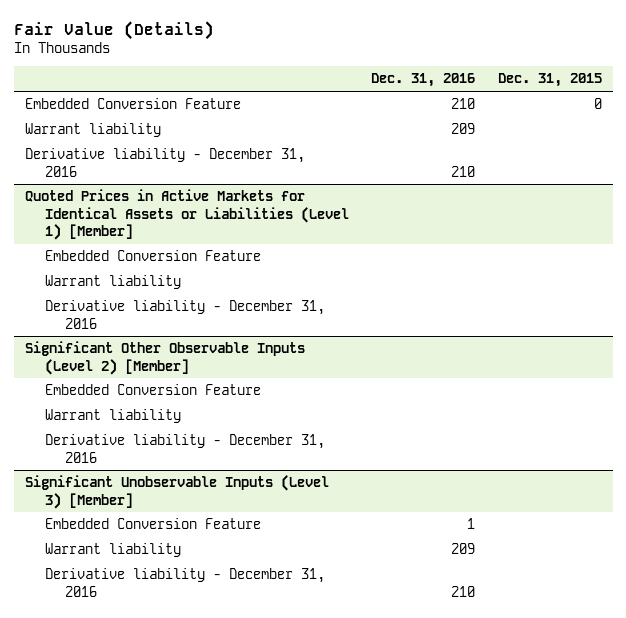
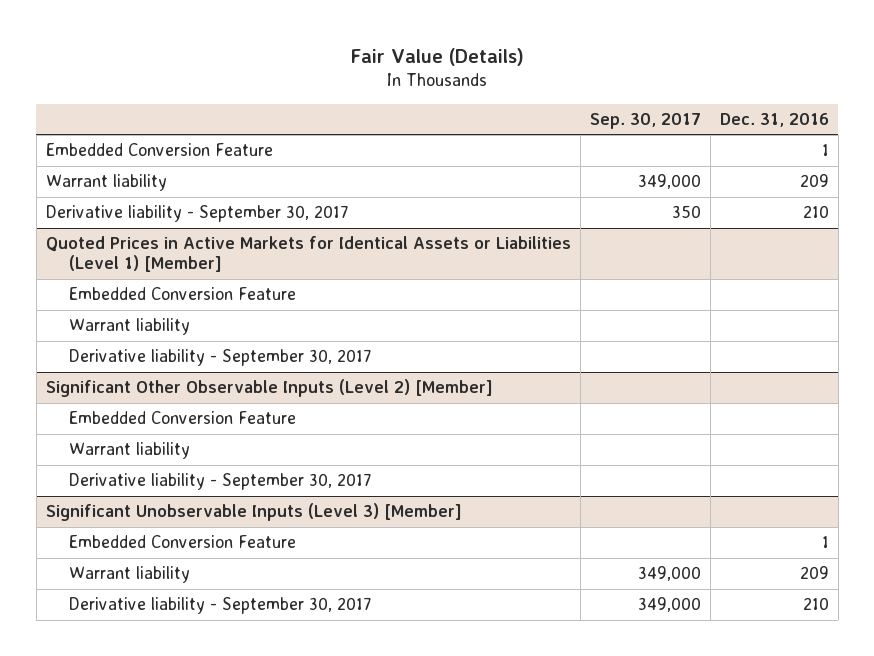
- | Dec. 31, 2016 | Dec. 31, 2015
+ | Sep. 30, 2017 | Dec. 31, 2016
- Embedded Conversion Feature | 210 | 0
+ Embedded Conversion Feature | | 1
- Derivative liability - December 31, 2016 | 210 |
+ Derivative liability - September 30, 2017 | 350 | 210
@ Quoted Prices in Active Markets for Identical Assets or Liabilities (Level 1) [Member]
- Derivative liability - December 31, 2016
+ Derivative liability - September 30, 2017
@ Significant Other Observable Inputs (Level 2) [Member]
- Derivative liability - December 31, 2016
+ Derivative liability - September 30, 2017
@ Significant Unobservable Inputs (Level 3) [Member]
- Derivative liability - December 31, 2016 | 210 |
+ Derivative liability - September 30, 2017 | 349,000 | 210

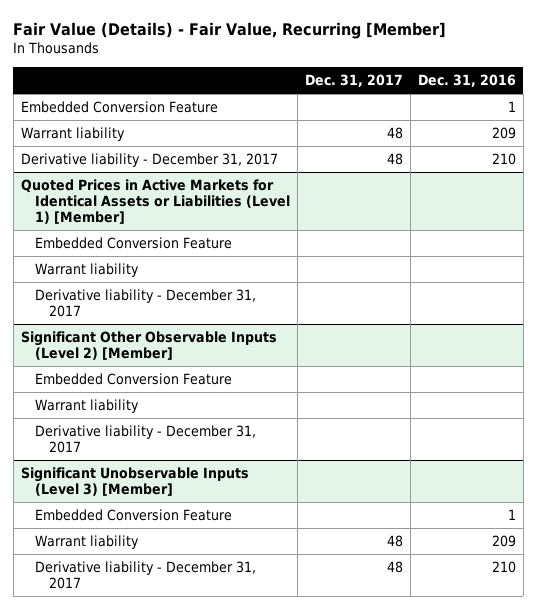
- Fair Value (Details)
+ Fair Value (Details) - Fair Value, Recurring [Member]
- | Sep. 30, 2017 | Dec. 31, 2016
+ | Dec. 31, 2017 | Dec. 31, 2016
- Derivative liability - September 30, 2017 | 350 | 210
+ Derivative liability - December 31, 2017 | 48 | 210
@ Quoted Prices in Active Markets for Identical Assets or Liabilities (Level 1) [Member]
- Derivative liability - September 30, 2017
+ Derivative liability - December 31, 2017
@ Significant Other Observable Inputs (Level 2) [Member]
- Derivative liability - September 30, 2017
+ Derivative liability - December 31, 2017
@ Significant Unobservable Inputs (Level 3) [Member]
- Derivative liability - September 30, 2017 | 349,000 | 210
+ Derivative liability - December 31, 2017 | 48 | 210

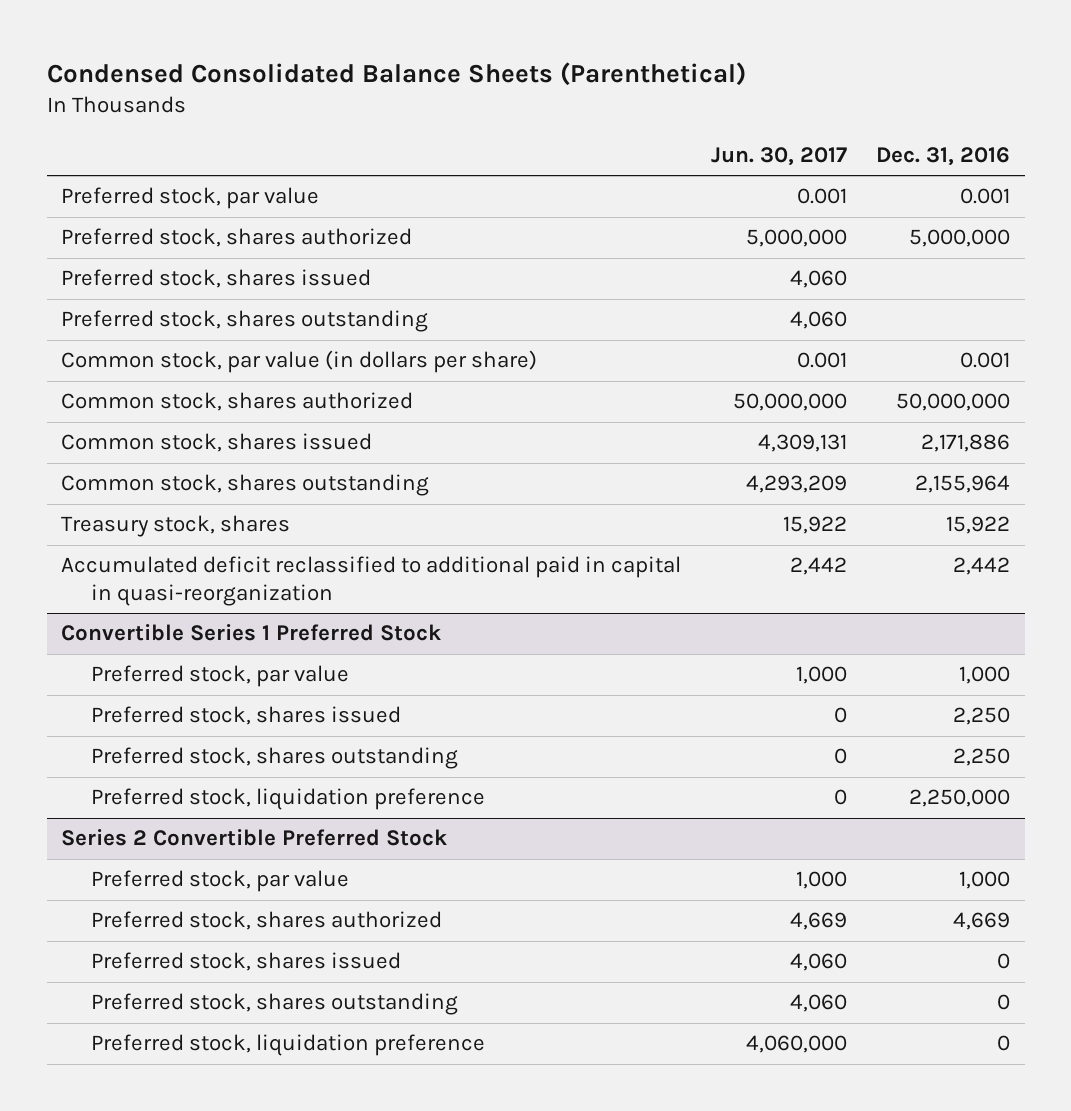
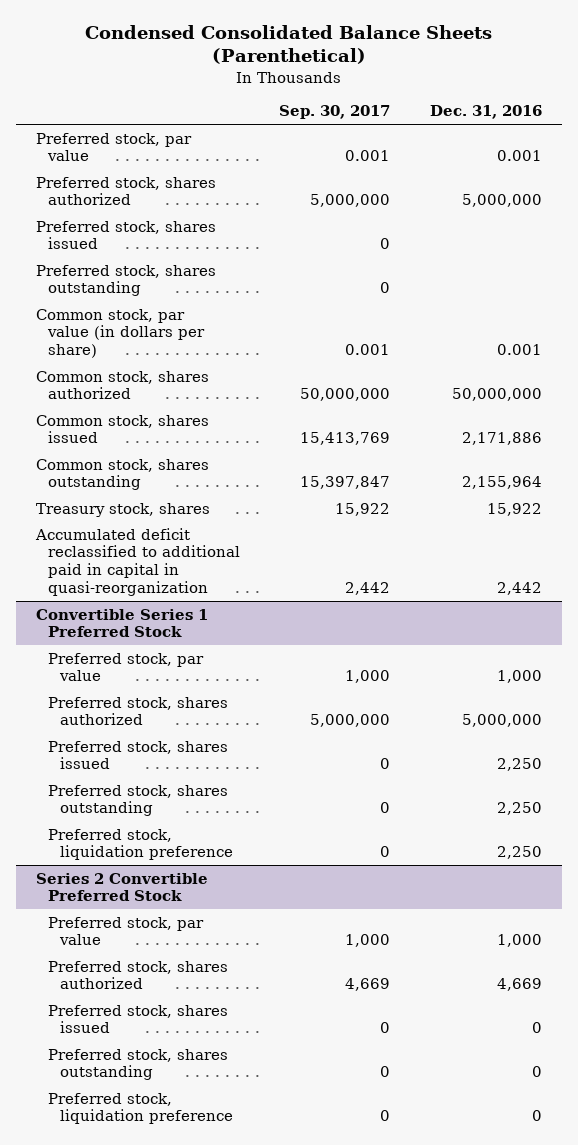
- | Jun. 30, 2017 | Dec. 31, 2016
+ | Sep. 30, 2017 | Dec. 31, 2016
@ Convertible Series 1 Preferred Stock
+ Preferred stock, shares authorized | 5,000,000 | 5,000,000
- Preferred stock, liquidation preference | 0 | 2,250,000
+ Preferred stock, liquidation preference | 0 | 2,250

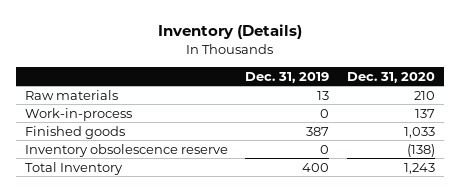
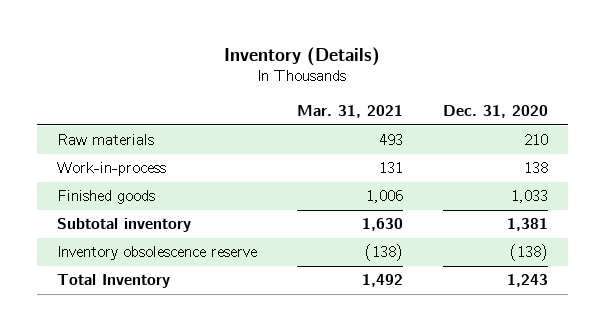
- | Dec. 31, 2019 | Dec. 31, 2020
+ | Mar. 31, 2021 | Dec. 31, 2020
- Work-in-process | 0 | 137
+ Work-in-process | 131 | 138
+ Subtotal inventory | 1,630 | 1,381

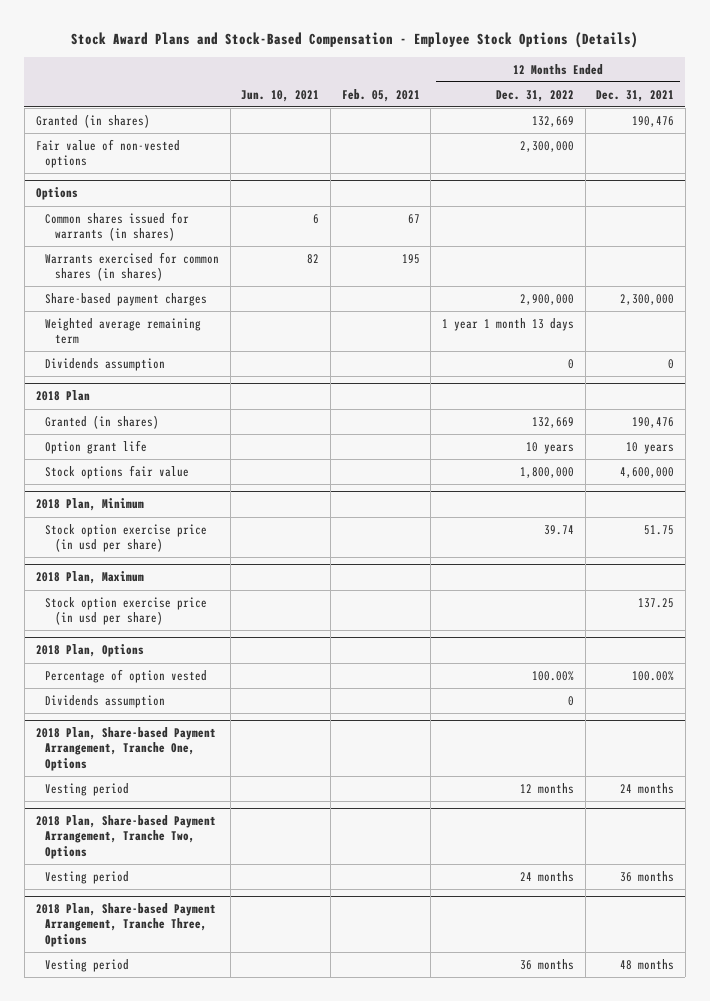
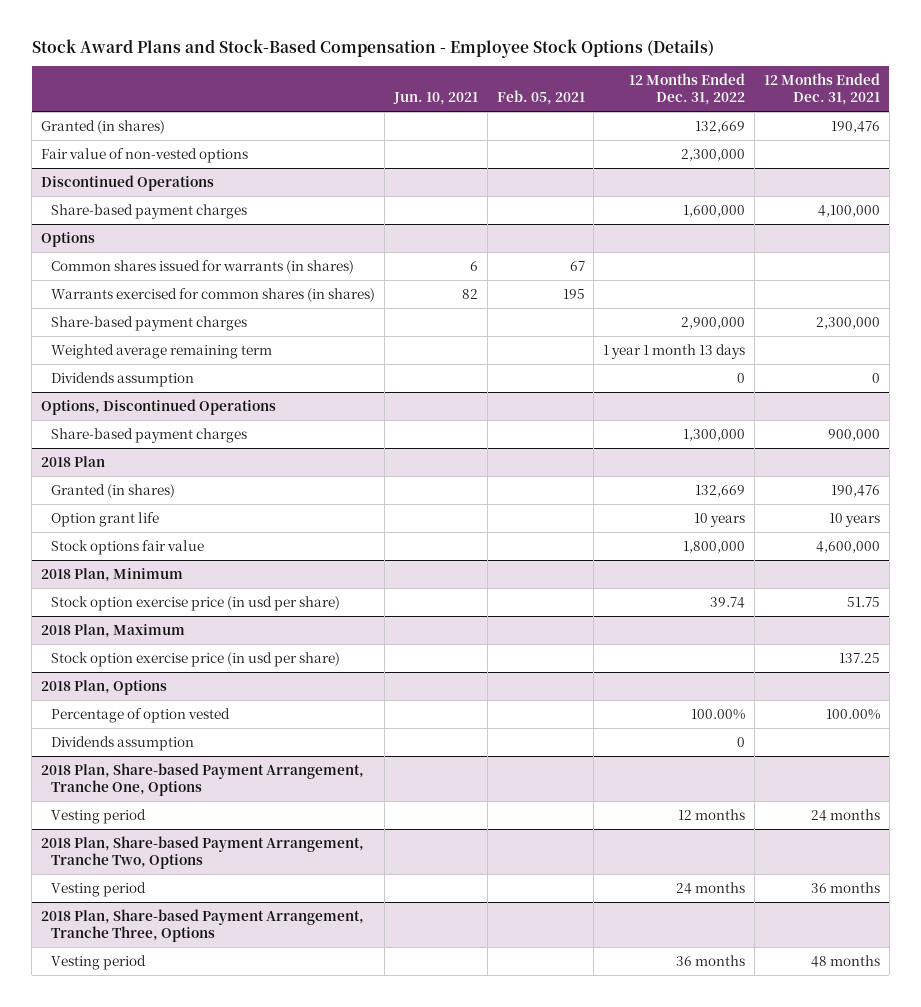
+ Discontinued Operations
+ Share-based payment charges | | | 1,600,000 | 4,100,000
+ Options, Discontinued Operations
+ Share-based payment charges | | | 1,300,000 | 900,000

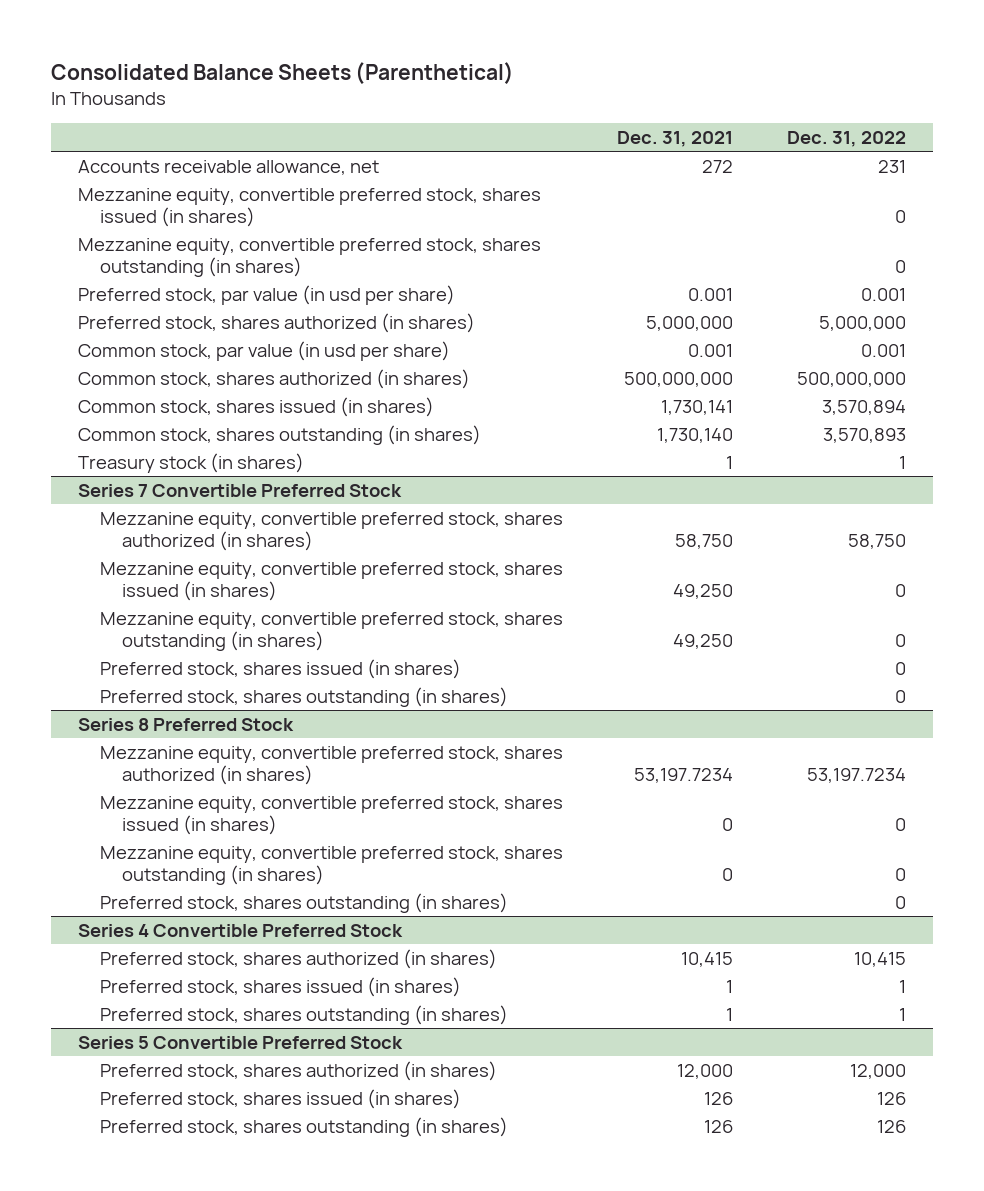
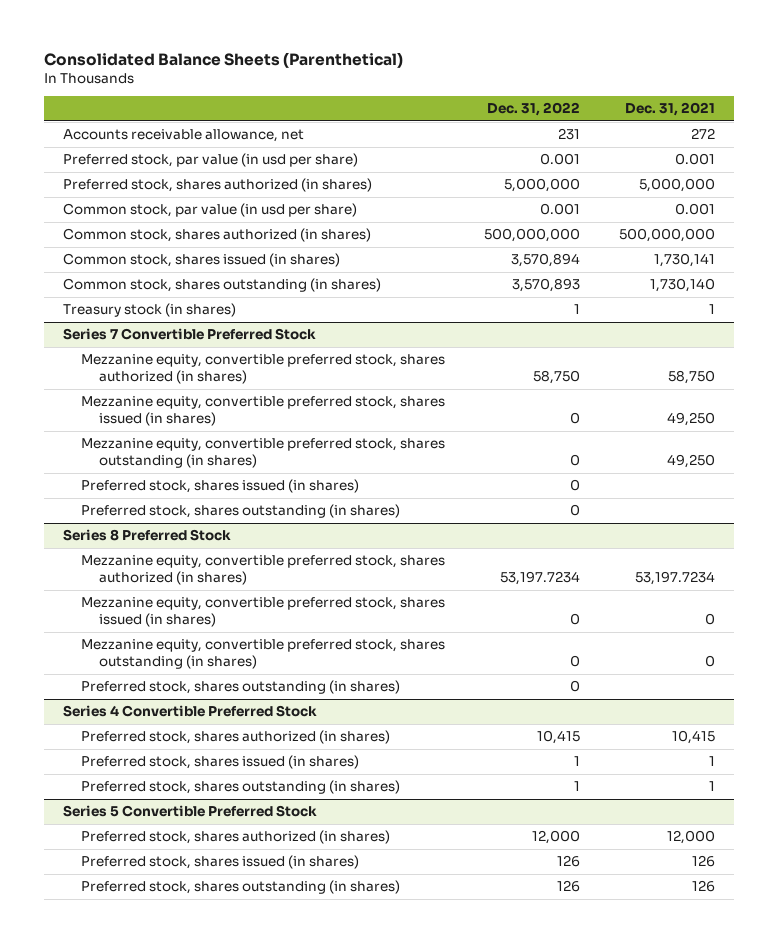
- | Dec. 31, 2021 | Dec. 31, 2022
+ | Dec. 31, 2022 | Dec. 31, 2021
- Mezzanine equity, convertible preferred stock, shares issued (in shares) | | 0
- Mezzanine equity, convertible preferred stock, shares outstanding (in shares) | | 0

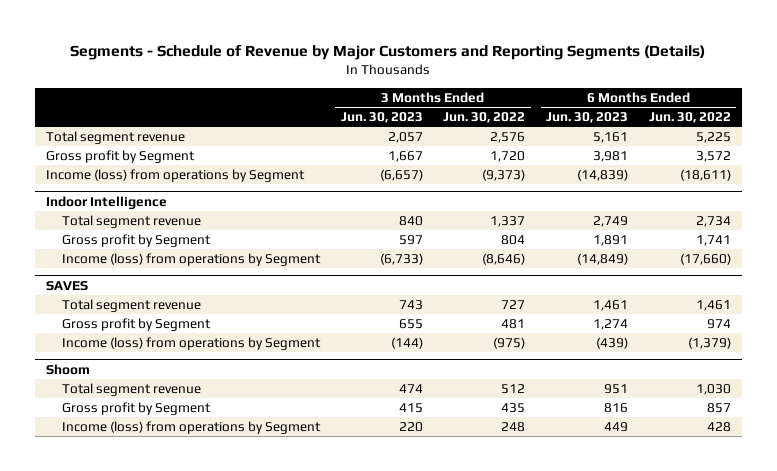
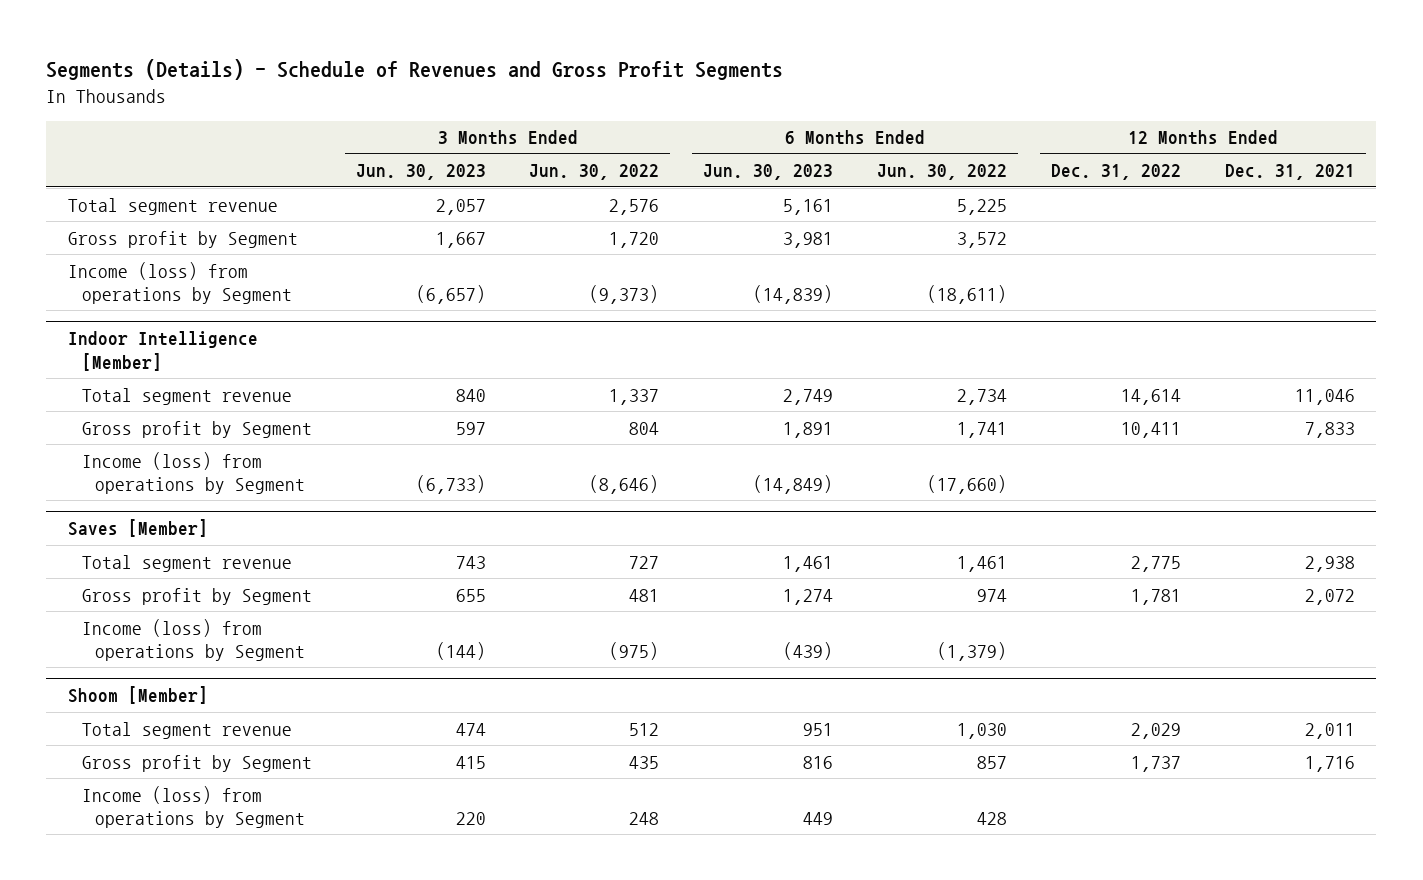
- Segments - Schedule of Revenue by Major Customers and Reporting Segments (Details)
+ Segments (Details) - Schedule of Revenues and Gross Profit Segments
- | 3 Months Ended Jun. 30, 2023 | 3 Months Ended Jun. 30, 2022 | 6 Months Ended Jun. 30, 2023 | 6 Months Ended Jun. 30, 2022
+ | 3 Months Ended Jun. 30, 2023 | 3 Months Ended Jun. 30, 2022 | 6 Months Ended Jun. 30, 2023 | 6 Months Ended Jun. 30, 2022 | 12 Months Ended Dec. 31, 2022 | 12 Months Ended Dec. 31, 2021
- Indoor Intelligence
+ Indoor Intelligence [Member]
- SAVES
+ Saves [Member]
- Shoom
+ Shoom [Member]

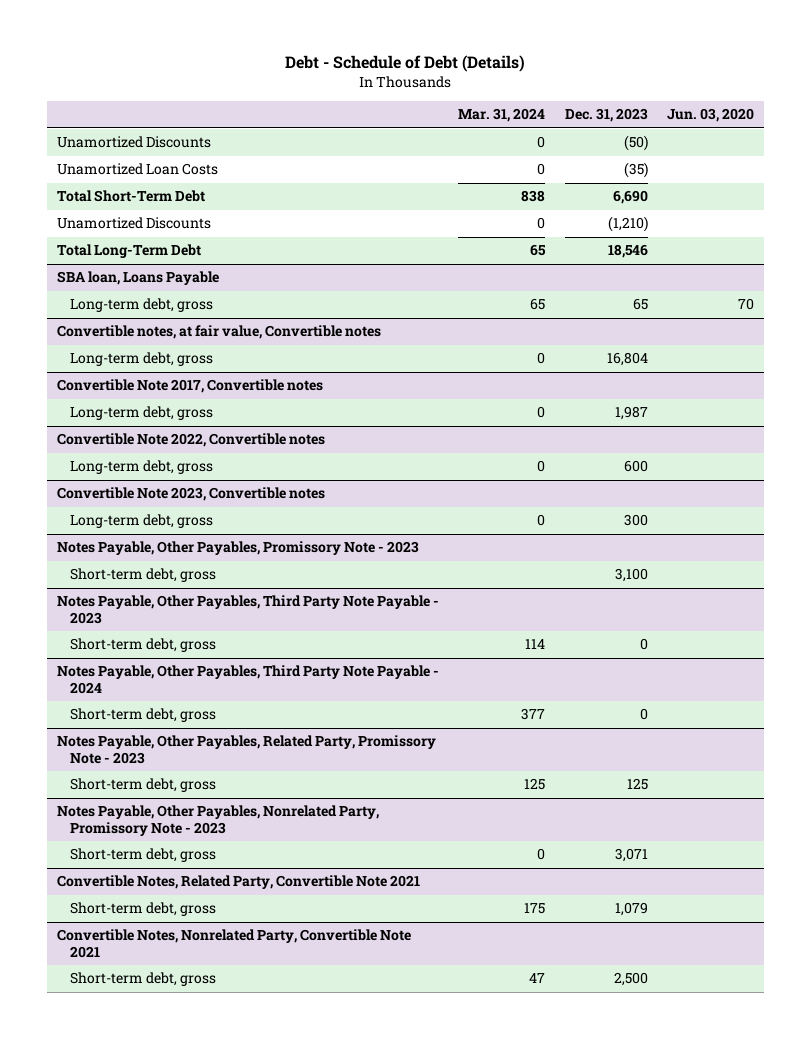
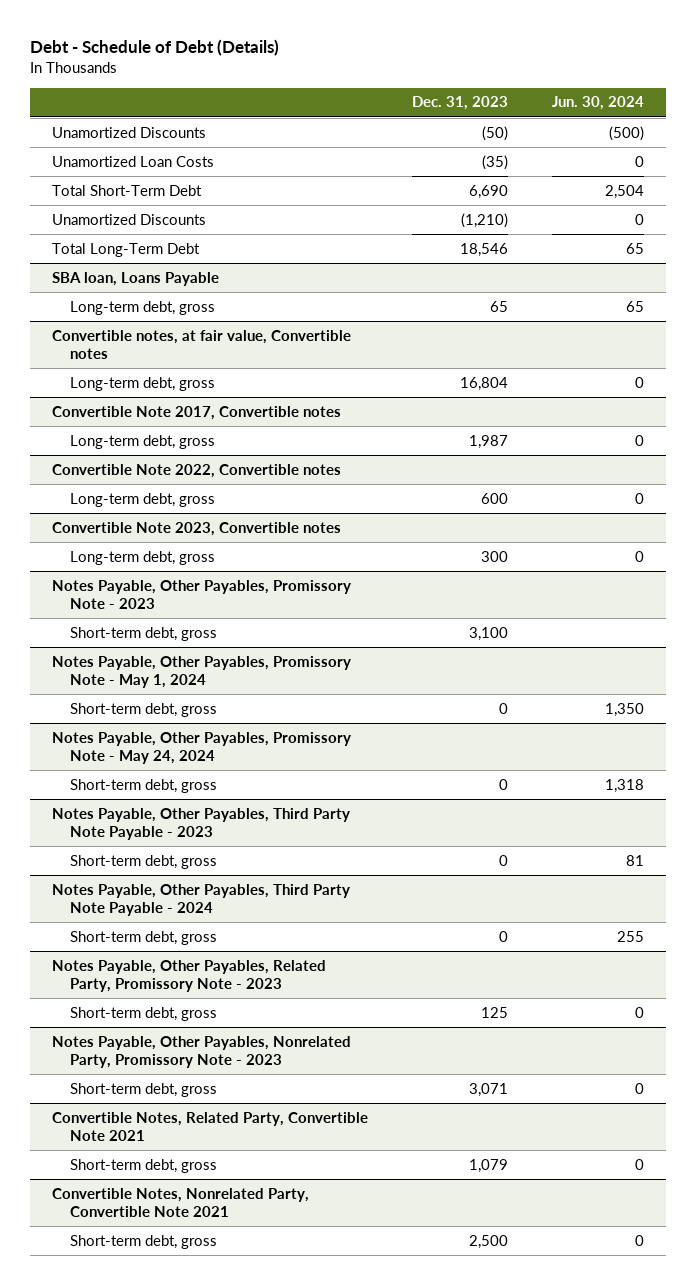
- | Mar. 31, 2024 | Dec. 31, 2023 | Jun. 03, 2020
+ | Dec. 31, 2023 | Jun. 30, 2024
+ Notes Payable, Other Payables, Promissory Note - May 1, 2024
+ Short-term debt, gross | 0 | 1,350
+ Notes Payable, Other Payables, Promissory Note - May 24, 2024
+ Short-term debt, gross | 0 | 1,318

